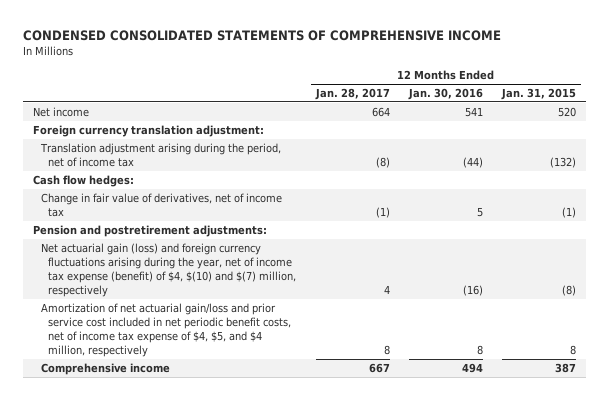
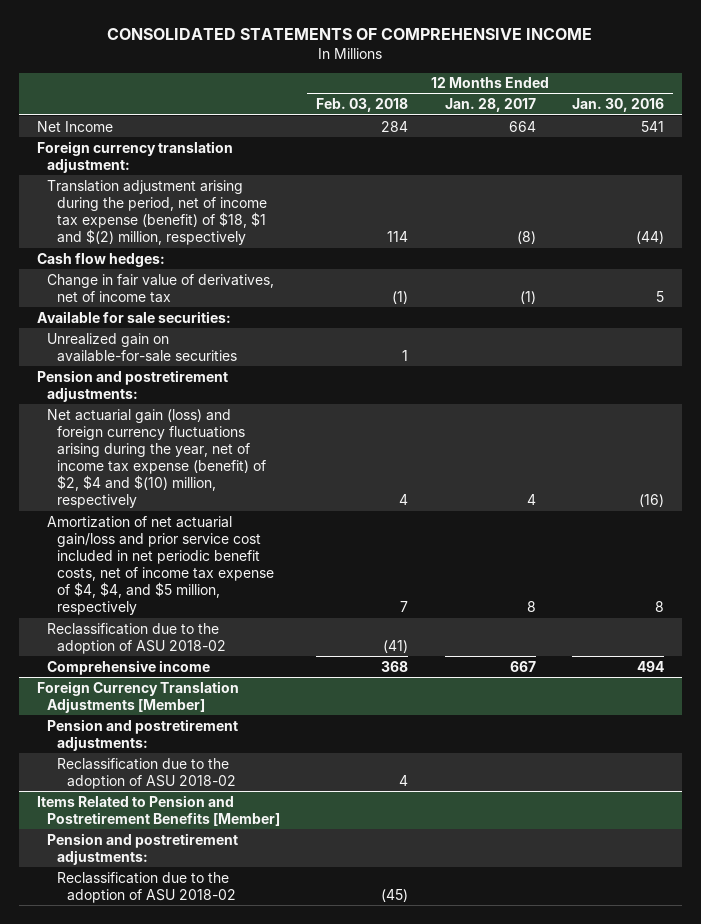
- CONDENSED CONSOLIDATED STATEMENTS OF COMPREHENSIVE INCOME
+ CONSOLIDATED STATEMENTS OF COMPREHENSIVE INCOME
- | 12 Months Ended Jan. 28, 2017 | 12 Months Ended Jan. 30, 2016 | 12 Months Ended Jan. 31, 2015
+ | 12 Months Ended Feb. 03, 2018 | 12 Months Ended Jan. 28, 2017 | 12 Months Ended Jan. 30, 2016
- Net income | 664 | 541 | 520
+ Net Income | 284 | 664 | 541
- Translation adjustment arising during the period, net of income tax | (8) | (44) | (132)
+ Translation adjustment arising during the period, net of income tax expense (benefit) of $18, $1 and $(2) million, respectively | 114 | (8) | (44)
+ Available for sale securities:
+ Unrealized gain on available-for-sale securities | 1 | |
- Net actuarial gain (loss) and foreign currency fluctuations arising during the year, net of income tax expense (benefit) of $4, $(10) and $(7) million, respectively | 4 | (16) | (8)
- Amortization of net actuarial gain/loss and prior service cost included in net periodic benefit costs, net of income tax expense of $4, $5, and $4 million, respectively | 8 | 8 | 8
+ Net actuarial gain (loss) and foreign currency fluctuations arising during the year, net of income tax expense (benefit) of $2, $4 and $(10) million, respectively | 4 | 4 | (16)
+ Amortization of net actuarial gain/loss and prior service cost included in net periodic benefit costs, net of income tax expense of $4, $4, and $5 million, respectively | 7 | 8 | 8
+ Reclassification due to the adoption of ASU 2018-02 | (41) | |
+ Foreign Currency Translation Adjustments [Member]
+ Pension and postretirement adjustments:
+ Reclassification due to the adoption of ASU 2018-02 | 4 | |
+ Items Related to Pension and Postretirement Benefits [Member]
+ Pension and postretirement adjustments:
+ Reclassification due to the adoption of ASU 2018-02 | (45) | |

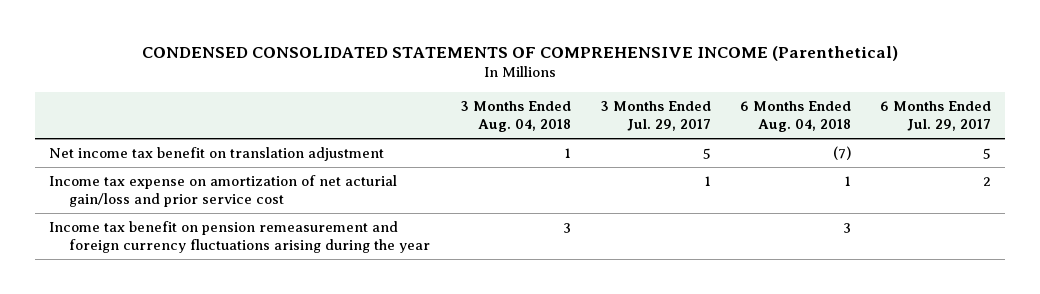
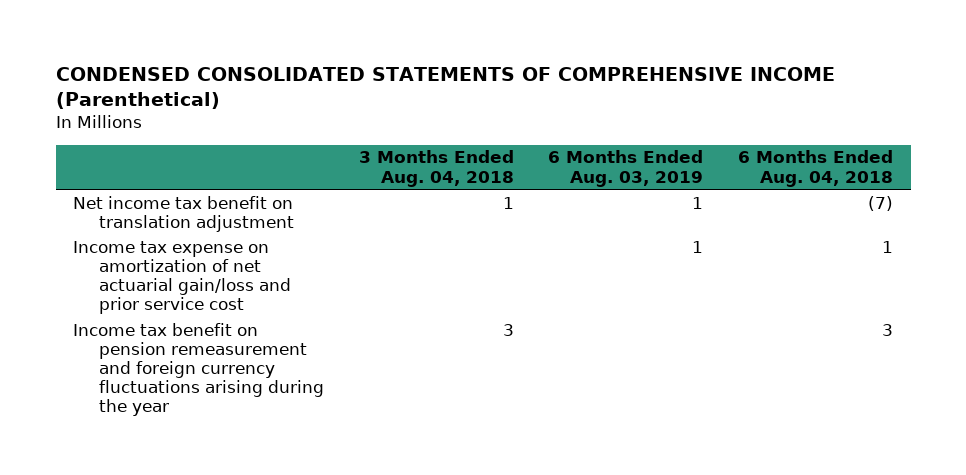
- | 3 Months Ended Aug. 04, 2018 | 3 Months Ended Jul. 29, 2017 | 6 Months Ended Aug. 04, 2018 | 6 Months Ended Jul. 29, 2017
+ | 3 Months Ended Aug. 04, 2018 | 6 Months Ended Aug. 03, 2019 | 6 Months Ended Aug. 04, 2018
- Income tax expense on amortization of net acturial gain/loss and prior service cost | | 1 | 1 | 2
+ Income tax expense on amortization of net actuarial gain/loss and prior service cost | | 1 | 1

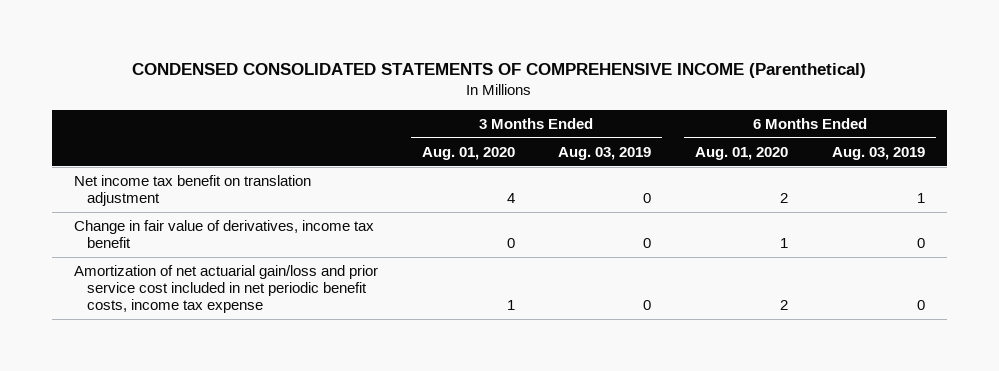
- | 3 Months Ended Aug. 04, 2018 | 6 Months Ended Aug. 03, 2019 | 6 Months Ended Aug. 04, 2018
+ | 3 Months Ended Aug. 01, 2020 | 3 Months Ended Aug. 03, 2019 | 6 Months Ended Aug. 01, 2020 | 6 Months Ended Aug. 03, 2019
- Income tax expense on amortization of net actuarial gain/loss and prior service cost | | 1 | 1
- Income tax benefit on pension remeasurement and foreign currency fluctuations arising during the year | 3 | | 3
+ Change in fair value of derivatives, income tax benefit | 0 | 0 | 1 | 0
+ Amortization of net actuarial gain/loss and prior service cost included in net periodic benefit costs, income tax expense | 1 | 0 | 2 | 0

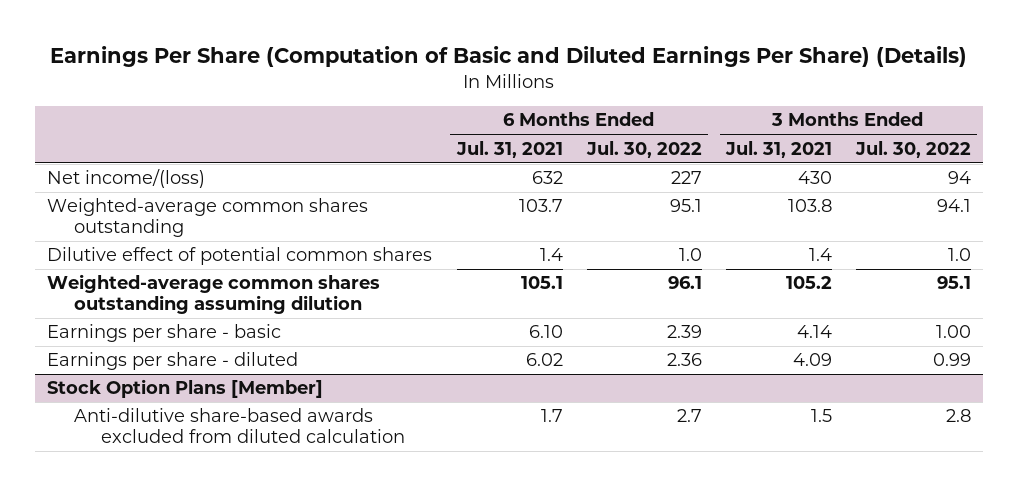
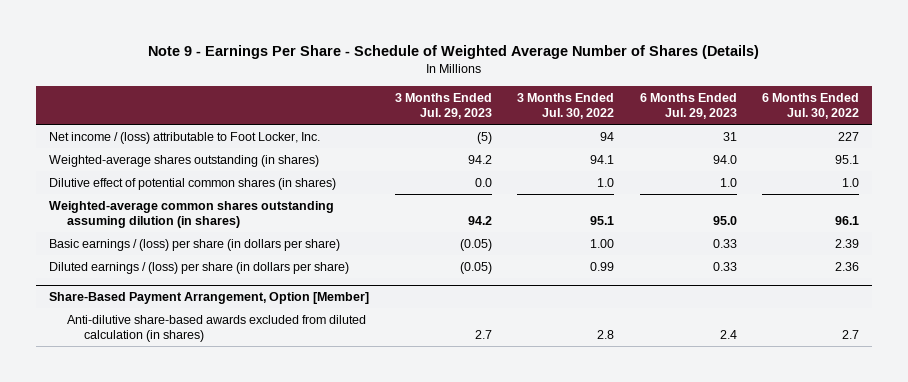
- Earnings Per Share (Computation of Basic and Diluted Earnings Per Share) (Details)
+ Note 9 - Earnings Per Share - Schedule of Weighted Average Number of Shares (Details)
- | 6 Months Ended Jul. 31, 2021 | 6 Months Ended Jul. 30, 2022 | 3 Months Ended Jul. 31, 2021 | 3 Months Ended Jul. 30, 2022
+ | 3 Months Ended Jul. 29, 2023 | 3 Months Ended Jul. 30, 2022 | 6 Months Ended Jul. 29, 2023 | 6 Months Ended Jul. 30, 2022
- Net income/(loss) | 632 | 227 | 430 | 94
- Weighted-average common shares outstanding | 103.7 | 95.1 | 103.8 | 94.1
- Dilutive effect of potential common shares | 1.4 | 1.0 | 1.4 | 1.0
- Weighted-average common shares outstanding assuming dilution | 105.1 | 96.1 | 105.2 | 95.1
- Earnings per share - basic | 6.10 | 2.39 | 4.14 | 1.00
- Earnings per share - diluted | 6.02 | 2.36 | 4.09 | 0.99
- Stock Option Plans [Member]
- Anti-dilutive share-based awards excluded from diluted calculation | 1.7 | 2.7 | 1.5 | 2.8
+ Net income / (loss) attributable to Foot Locker, Inc. | (5) | 94 | 31 | 227
+ Weighted-average shares outstanding (in shares) | 94.2 | 94.1 | 94.0 | 95.1
+ Dilutive effect of potential common shares (in shares) | 0.0 | 1.0 | 1.0 | 1.0
+ Weighted-average common shares outstanding assuming dilution (in shares) | 94.2 | 95.1 | 95.0 | 96.1
+ Basic earnings / (loss) per share (in dollars per share) | (0.05) | 1.00 | 0.33 | 2.39
+ Diluted earnings / (loss) per share (in dollars per share) | (0.05) | 0.99 | 0.33 | 2.36
+ Share-Based Payment Arrangement, Option [Member]
+ Anti-dilutive share-based awards excluded from diluted calculation (in shares) | 2.7 | 2.8 | 2.4 | 2.7

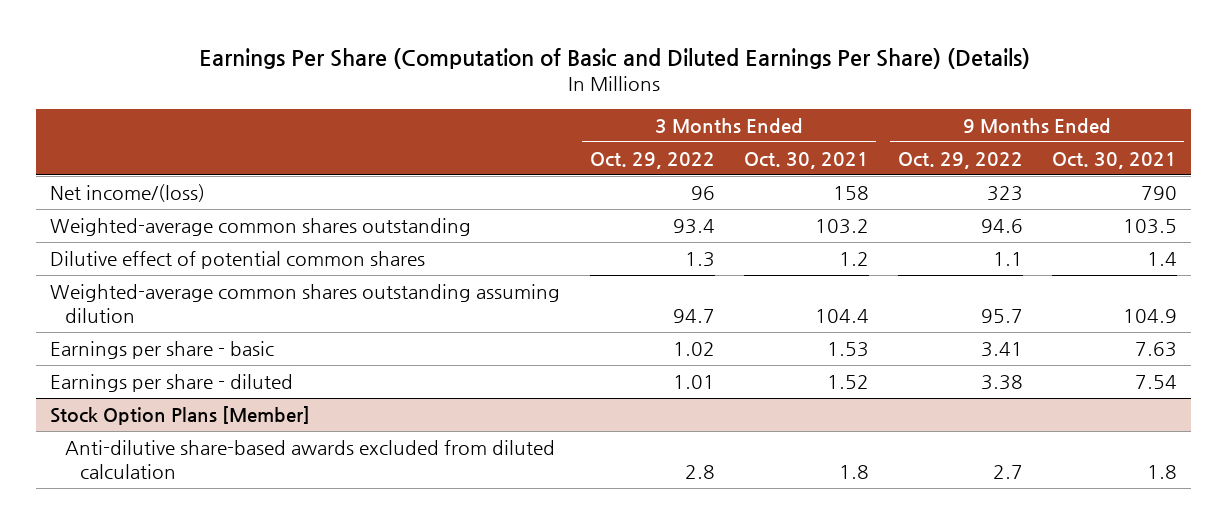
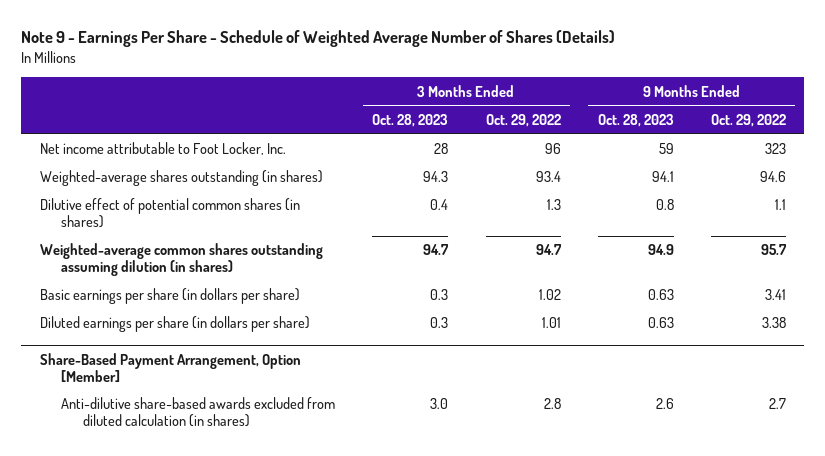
- Earnings Per Share (Computation of Basic and Diluted Earnings Per Share) (Details)
+ Note 9 - Earnings Per Share - Schedule of Weighted Average Number of Shares (Details)
- | 3 Months Ended Oct. 29, 2022 | 3 Months Ended Oct. 30, 2021 | 9 Months Ended Oct. 29, 2022 | 9 Months Ended Oct. 30, 2021
+ | 3 Months Ended Oct. 28, 2023 | 3 Months Ended Oct. 29, 2022 | 9 Months Ended Oct. 28, 2023 | 9 Months Ended Oct. 29, 2022
- Net income/(loss) | 96 | 158 | 323 | 790
- Weighted-average common shares outstanding | 93.4 | 103.2 | 94.6 | 103.5
- Dilutive effect of potential common shares | 1.3 | 1.2 | 1.1 | 1.4
- Weighted-average common shares outstanding assuming dilution | 94.7 | 104.4 | 95.7 | 104.9
- Earnings per share - basic | 1.02 | 1.53 | 3.41 | 7.63
- Earnings per share - diluted | 1.01 | 1.52 | 3.38 | 7.54
- Stock Option Plans [Member]
- Anti-dilutive share-based awards excluded from diluted calculation | 2.8 | 1.8 | 2.7 | 1.8
+ Net income attributable to Foot Locker, Inc. | 28 | 96 | 59 | 323
+ Weighted-average shares outstanding (in shares) | 94.3 | 93.4 | 94.1 | 94.6
+ Dilutive effect of potential common shares (in shares) | 0.4 | 1.3 | 0.8 | 1.1
+ Weighted-average common shares outstanding assuming dilution (in shares) | 94.7 | 94.7 | 94.9 | 95.7
+ Basic earnings per share (in dollars per share) | 0.3 | 1.02 | 0.63 | 3.41
+ Diluted earnings per share (in dollars per share) | 0.3 | 1.01 | 0.63 | 3.38
+ Share-Based Payment Arrangement, Option [Member]
+ Anti-dilutive share-based awards excluded from diluted calculation (in shares) | 3.0 | 2.8 | 2.6 | 2.7

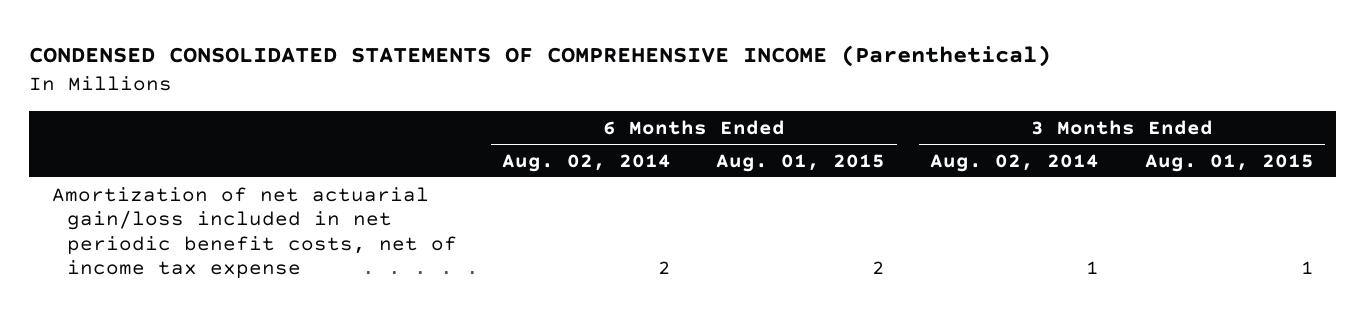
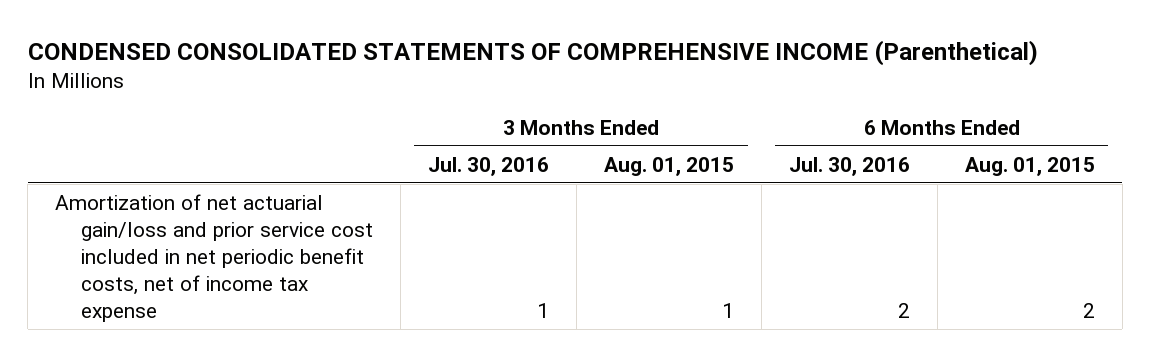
- | 6 Months Ended Aug. 02, 2014 | 6 Months Ended Aug. 01, 2015 | 3 Months Ended Aug. 02, 2014 | 3 Months Ended Aug. 01, 2015
+ | 3 Months Ended Jul. 30, 2016 | 3 Months Ended Aug. 01, 2015 | 6 Months Ended Jul. 30, 2016 | 6 Months Ended Aug. 01, 2015
- Amortization of net actuarial gain/loss included in net periodic benefit costs, net of income tax expense | 2 | 2 | 1 | 1
+ Amortization of net actuarial gain/loss and prior service cost included in net periodic benefit costs, net of income tax expense | 1 | 1 | 2 | 2

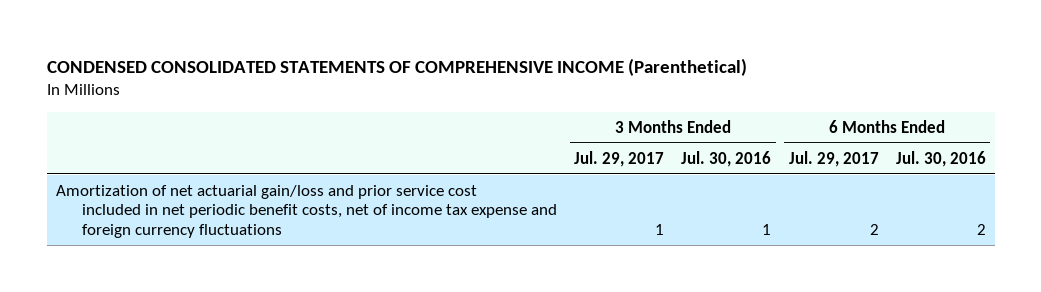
- | 3 Months Ended Jul. 30, 2016 | 3 Months Ended Aug. 01, 2015 | 6 Months Ended Jul. 30, 2016 | 6 Months Ended Aug. 01, 2015
+ | 3 Months Ended Jul. 29, 2017 | 3 Months Ended Jul. 30, 2016 | 6 Months Ended Jul. 29, 2017 | 6 Months Ended Jul. 30, 2016
- Amortization of net actuarial gain/loss and prior service cost included in net periodic benefit costs, net of income tax expense | 1 | 1 | 2 | 2
+ Amortization of net actuarial gain/loss and prior service cost included in net periodic benefit costs, net of income tax expense and foreign currency fluctuations | 1 | 1 | 2 | 2

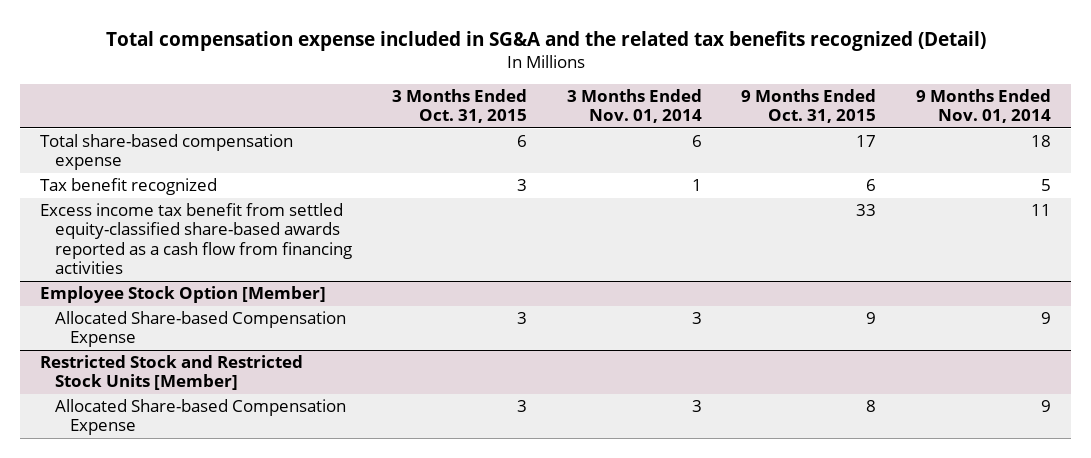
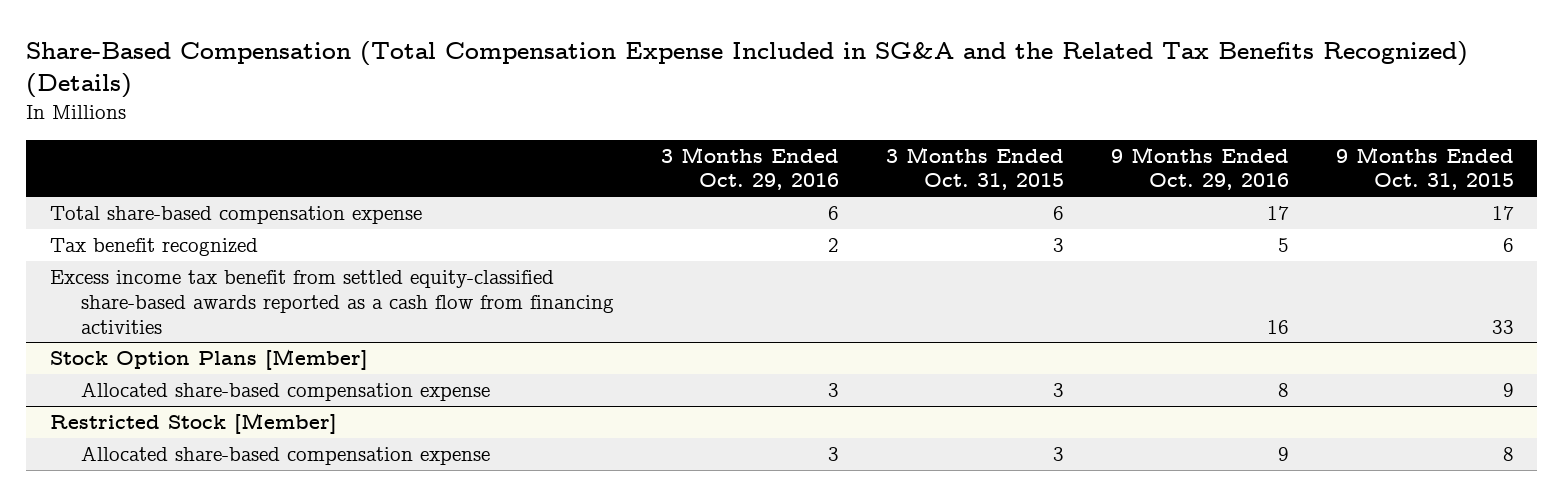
- Total compensation expense included in SG&A and the related tax benefits recognized (Detail)
+ Share-Based Compensation (Total Compensation Expense Included in SG&A and the Related Tax Benefits Recognized) (Details)
- | 3 Months Ended Oct. 31, 2015 | 3 Months Ended Nov. 01, 2014 | 9 Months Ended Oct. 31, 2015 | 9 Months Ended Nov. 01, 2014
+ | 3 Months Ended Oct. 29, 2016 | 3 Months Ended Oct. 31, 2015 | 9 Months Ended Oct. 29, 2016 | 9 Months Ended Oct. 31, 2015
- Employee Stock Option [Member]
- Allocated Share-based Compensation Expense | 3 | 3 | 9 | 9
- Restricted Stock and Restricted Stock Units [Member]
- Allocated Share-based Compensation Expense | 3 | 3 | 8 | 9
+ Stock Option Plans [Member]
+ Allocated share-based compensation expense | 3 | 3 | 8 | 9
+ Restricted Stock [Member]
+ Allocated share-based compensation expense | 3 | 3 | 9 | 8

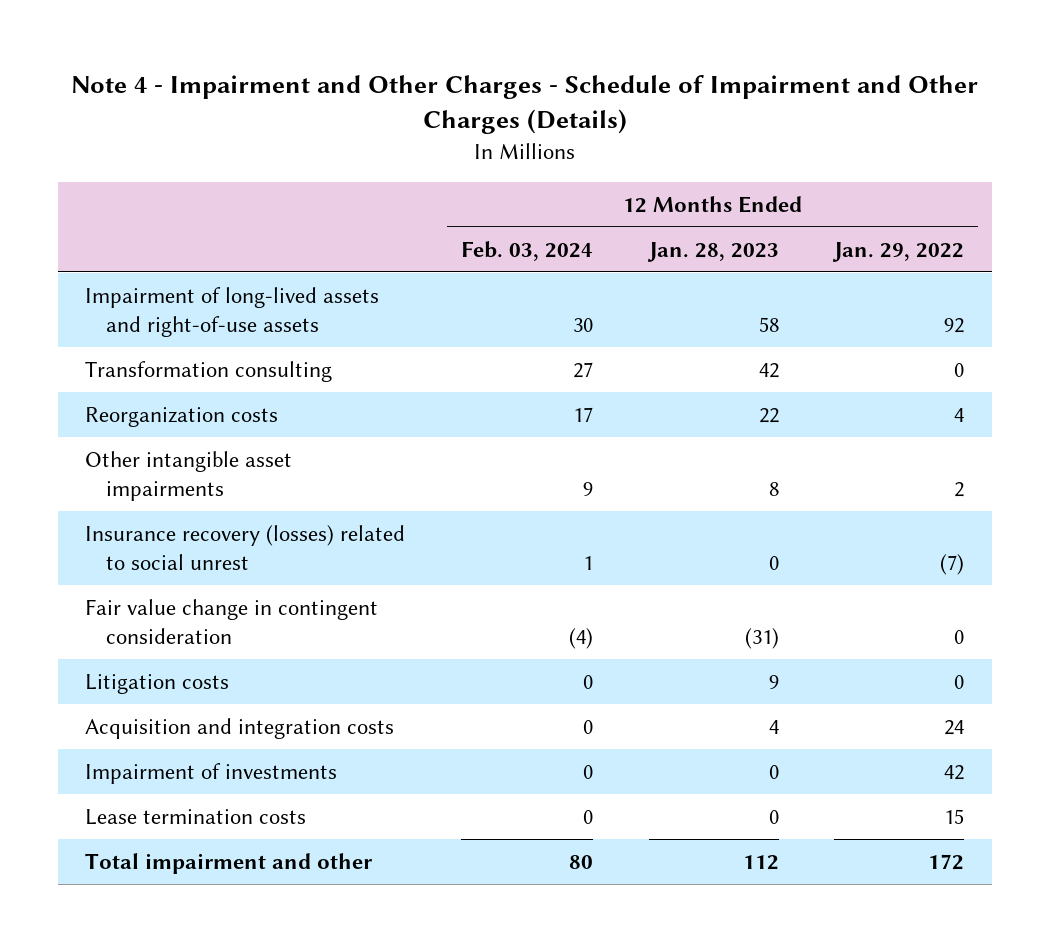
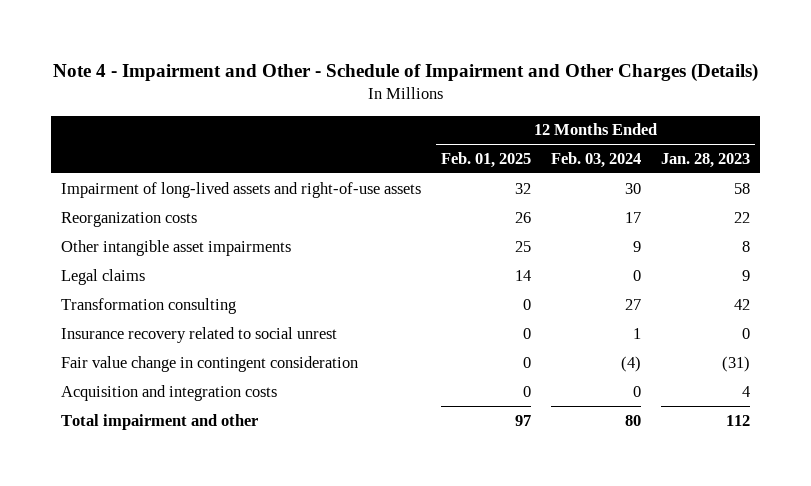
- Note 4 - Impairment and Other Charges - Schedule of Impairment and Other Charges (Details)
+ Note 4 - Impairment and Other - Schedule of Impairment and Other Charges (Details)
- | 12 Months Ended Feb. 03, 2024 | 12 Months Ended Jan. 28, 2023 | 12 Months Ended Jan. 29, 2022
+ | 12 Months Ended Feb. 01, 2025 | 12 Months Ended Feb. 03, 2024 | 12 Months Ended Jan. 28, 2023
- Insurance recovery (losses) related to social unrest | 1 | 0 | (7)
+ Legal claims | 14 | 0 | 9
moved down: Transformation consulting | 0 | 27 | 42
+ Insurance recovery related to social unrest | 0 | 1 | 0
- Litigation costs | 0 | 9 | 0
- Impairment of investments | 0 | 0 | 42
- Lease termination costs | 0 | 0 | 15

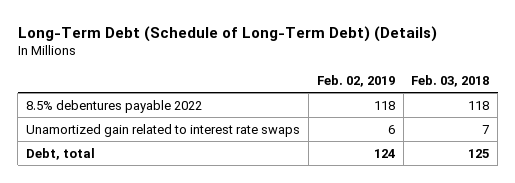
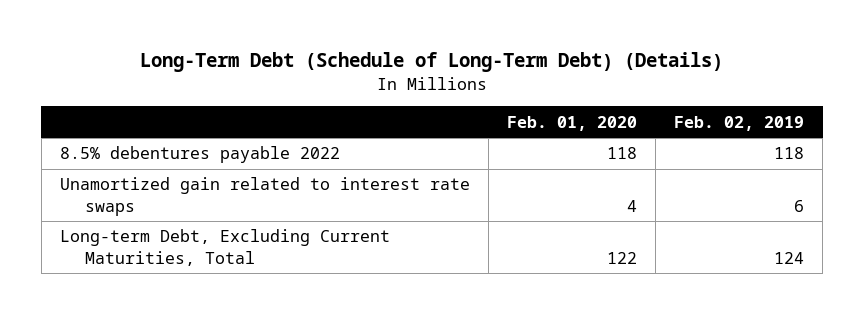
- | Feb. 02, 2019 | Feb. 03, 2018
+ | Feb. 01, 2020 | Feb. 02, 2019
- Debt, total | 124 | 125
+ Long-term Debt, Excluding Current Maturities, Total | 122 | 124

